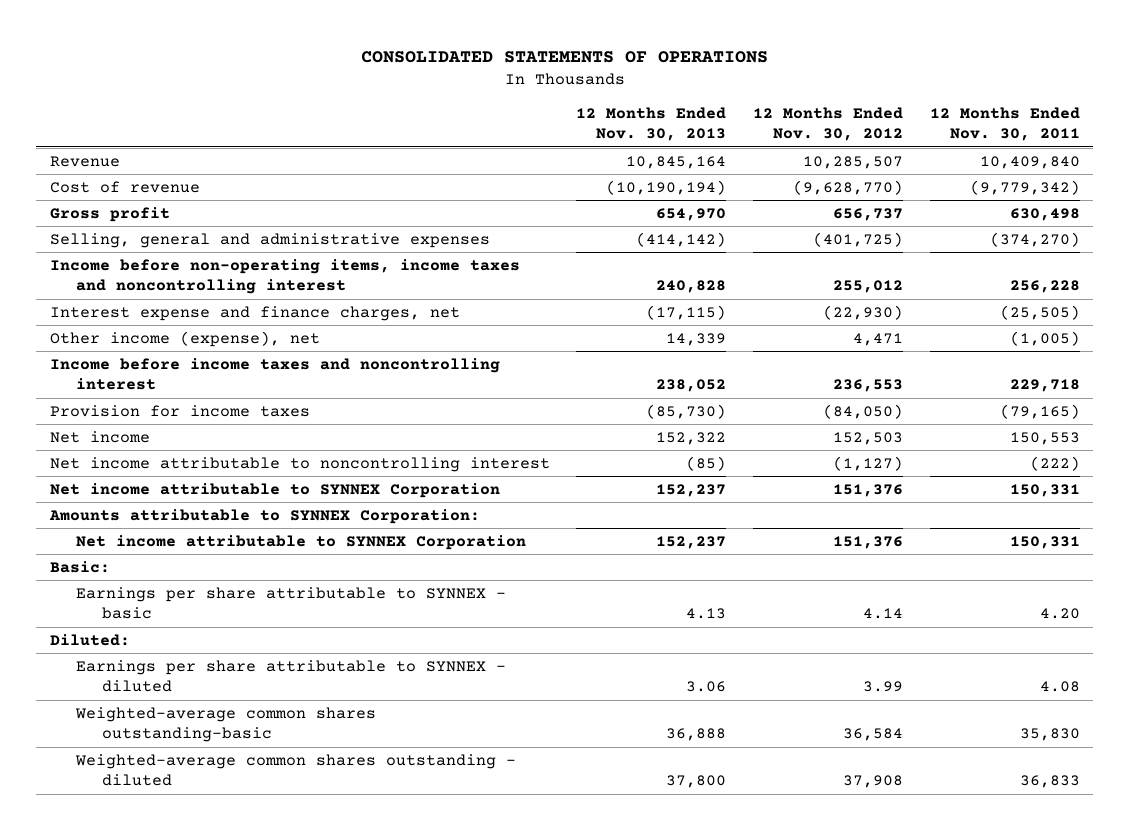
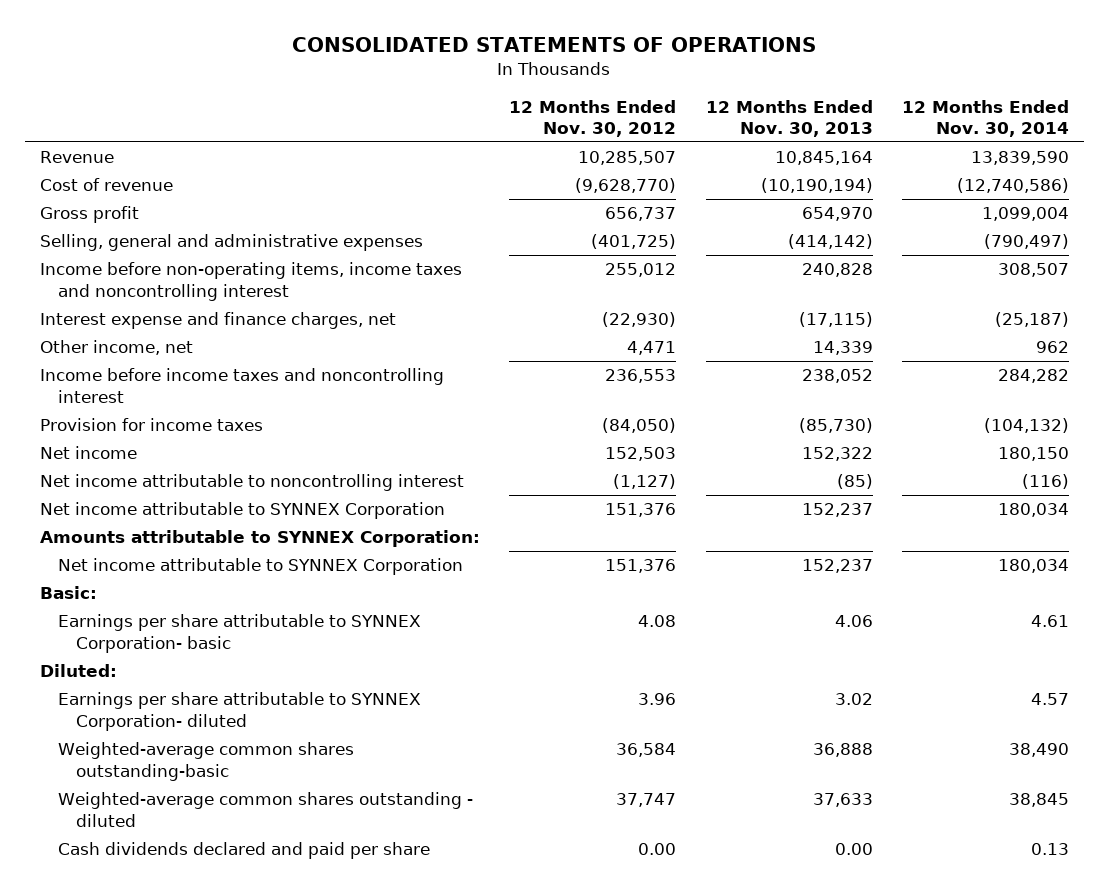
- | 12 Months Ended Nov. 30, 2013 | 12 Months Ended Nov. 30, 2012 | 12 Months Ended Nov. 30, 2011
+ | 12 Months Ended Nov. 30, 2012 | 12 Months Ended Nov. 30, 2013 | 12 Months Ended Nov. 30, 2014
- Other income (expense), net | 14,339 | 4,471 | (1,005)
+ Other income, net | 4,471 | 14,339 | 962
- Earnings per share attributable to SYNNEX - basic | 4.13 | 4.14 | 4.20
+ Earnings per share attributable to SYNNEX Corporation- basic | 4.08 | 4.06 | 4.61
- Earnings per share attributable to SYNNEX - diluted | 3.06 | 3.99 | 4.08
+ Earnings per share attributable to SYNNEX Corporation- diluted | 3.96 | 3.02 | 4.57
- Weighted-average common shares outstanding - diluted | 37,800 | 37,908 | 36,833
+ Weighted-average common shares outstanding - diluted | 37,747 | 37,633 | 38,845
+ Cash dividends declared and paid per share | 0.00 | 0.00 | 0.13

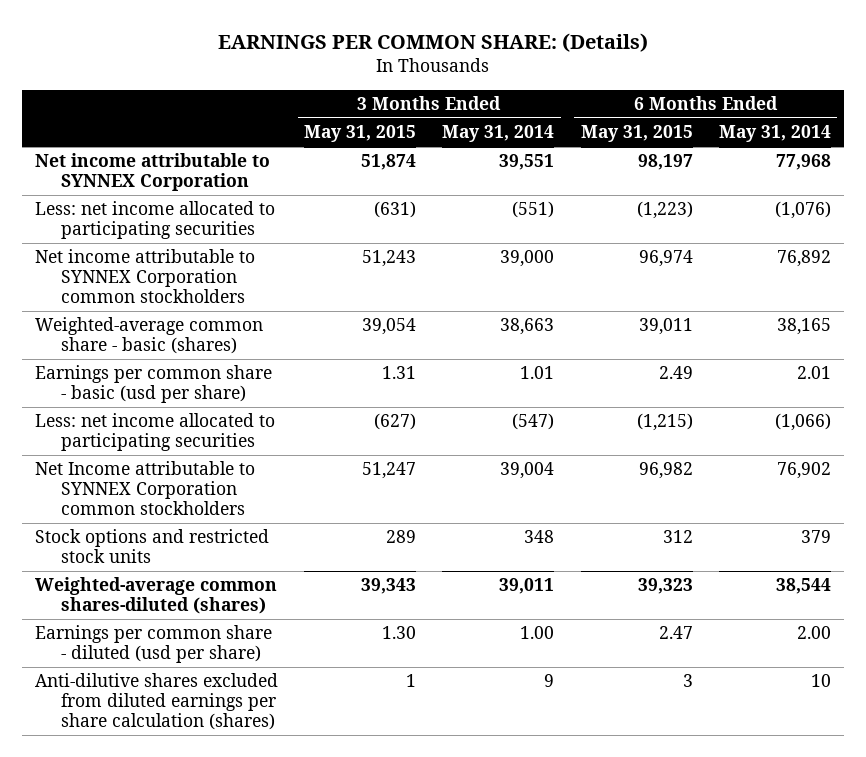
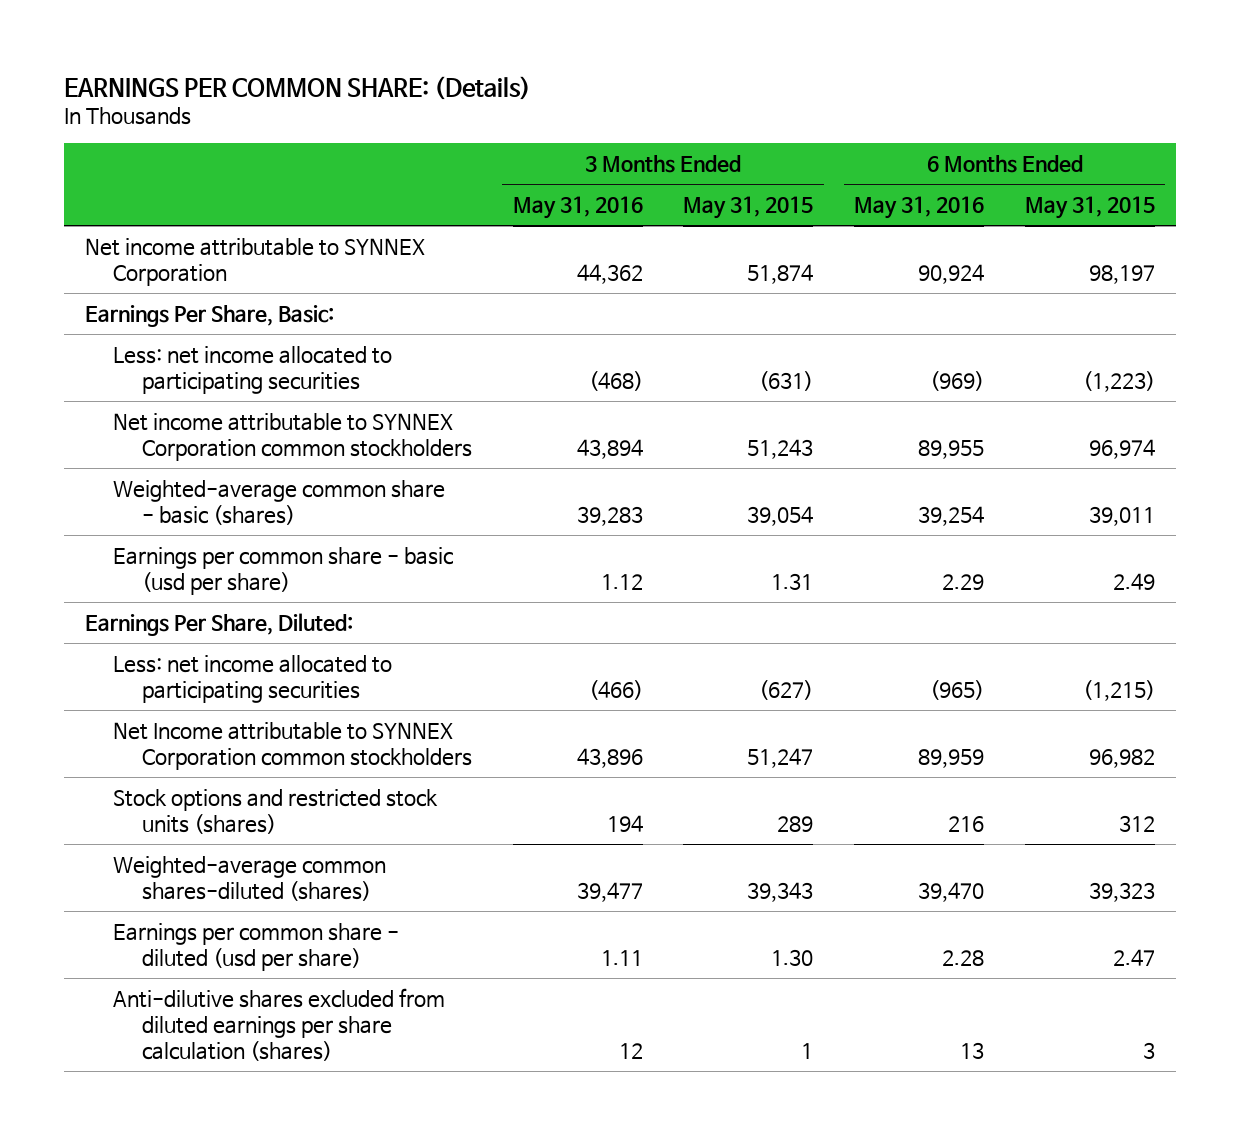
- | 3 Months Ended May 31, 2015 | 3 Months Ended May 31, 2014 | 6 Months Ended May 31, 2015 | 6 Months Ended May 31, 2014
+ | 3 Months Ended May 31, 2016 | 3 Months Ended May 31, 2015 | 6 Months Ended May 31, 2016 | 6 Months Ended May 31, 2015
+ Earnings Per Share, Basic:
+ Earnings Per Share, Diluted:
- Stock options and restricted stock units | 289 | 348 | 312 | 379
+ Stock options and restricted stock units (shares) | 194 | 289 | 216 | 312

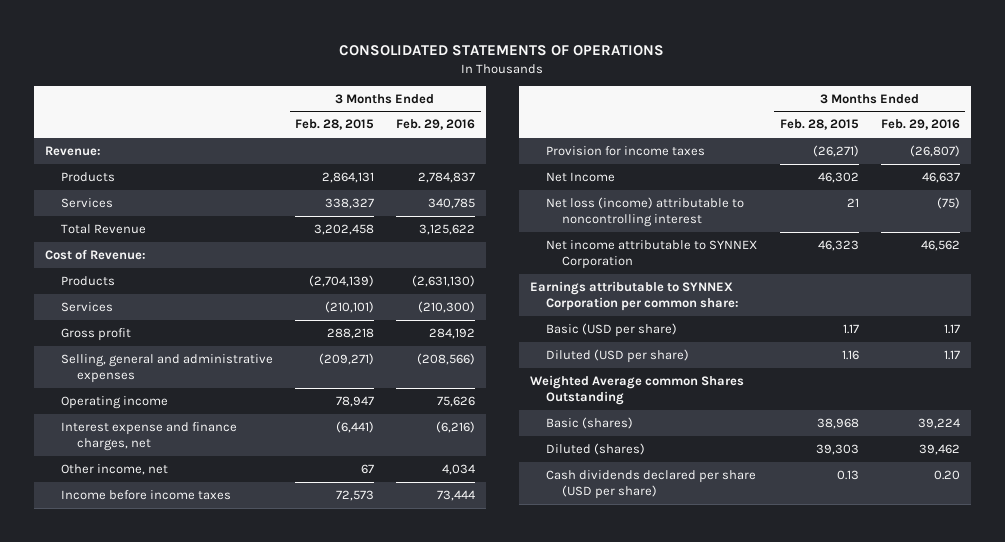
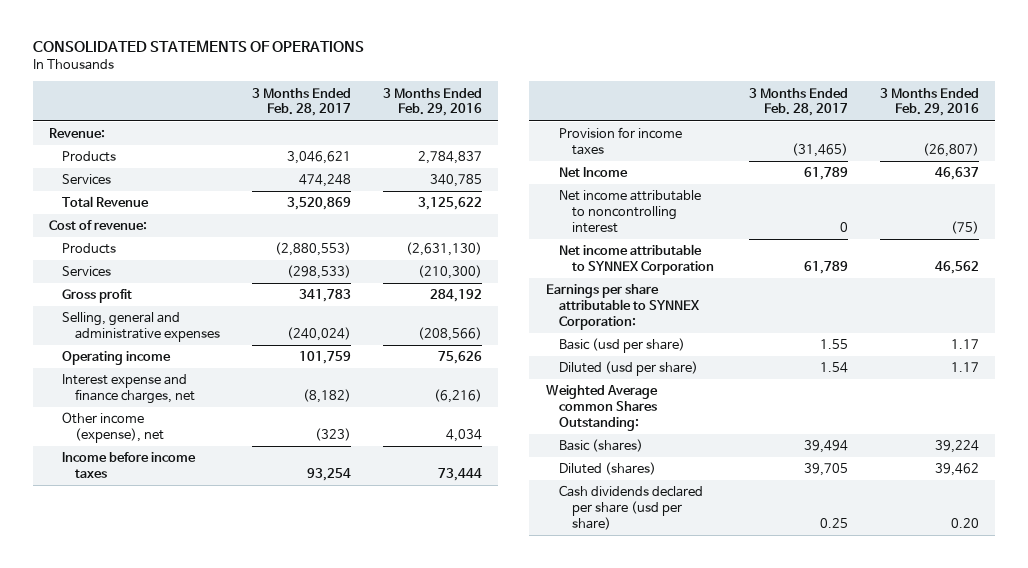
- | 3 Months Ended Feb. 28, 2015 | 3 Months Ended Feb. 29, 2016
+ | 3 Months Ended Feb. 28, 2017 | 3 Months Ended Feb. 29, 2016
- Cost of Revenue:
+ Cost of revenue:
- Other income, net | 67 | 4,034
+ Other income (expense), net | (323) | 4,034
- Net loss (income) attributable to noncontrolling interest | 21 | (75)
+ Net income attributable to noncontrolling interest | 0 | (75)
- Earnings attributable to SYNNEX Corporation per common share:
- Basic (USD per share) | 1.17 | 1.17
- Diluted (USD per share) | 1.16 | 1.17
- Weighted Average common Shares Outstanding
+ Earnings per share attributable to SYNNEX Corporation:
+ Basic (usd per share) | 1.55 | 1.17
+ Diluted (usd per share) | 1.54 | 1.17
+ Weighted Average common Shares Outstanding:
- Cash dividends declared per share (USD per share) | 0.13 | 0.20
+ Cash dividends declared per share (usd per share) | 0.25 | 0.20

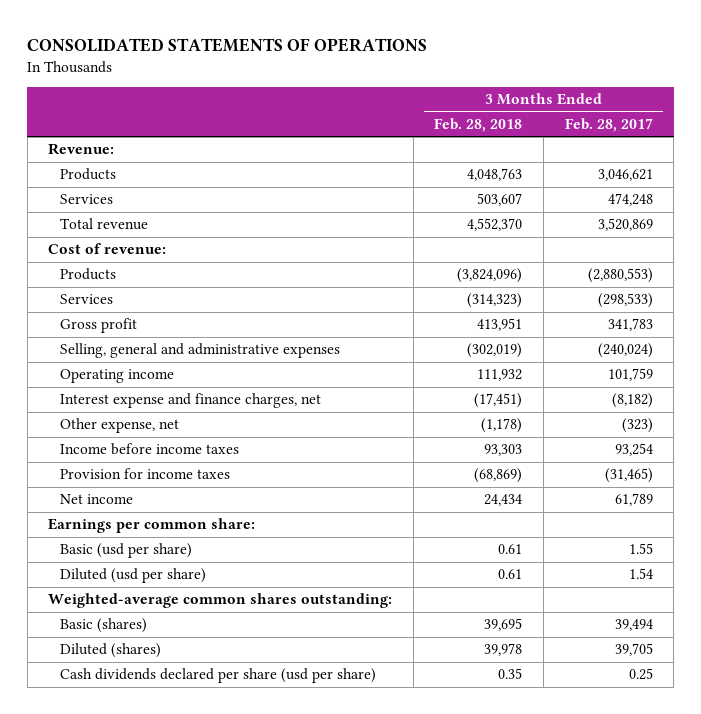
- | 3 Months Ended Feb. 28, 2017 | 3 Months Ended Feb. 29, 2016
+ | 3 Months Ended Feb. 28, 2018 | 3 Months Ended Feb. 28, 2017
- Total Revenue | 3,520,869 | 3,125,622
+ Total revenue | 4,552,370 | 3,520,869
- Other income (expense), net | (323) | 4,034
+ Other expense, net | (1,178) | (323)
- Net Income | 61,789 | 46,637
- Net income attributable to noncontrolling interest | 0 | (75)
- Net income attributable to SYNNEX Corporation | 61,789 | 46,562
- Earnings per share attributable to SYNNEX Corporation:
+ Net income | 24,434 | 61,789
+ Earnings per common share:
- Weighted Average common Shares Outstanding:
+ Weighted-average common shares outstanding:

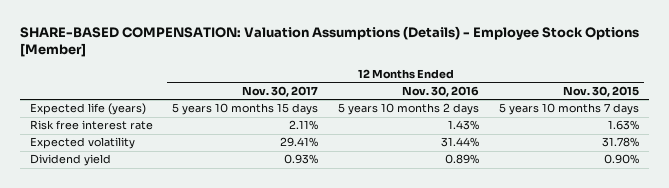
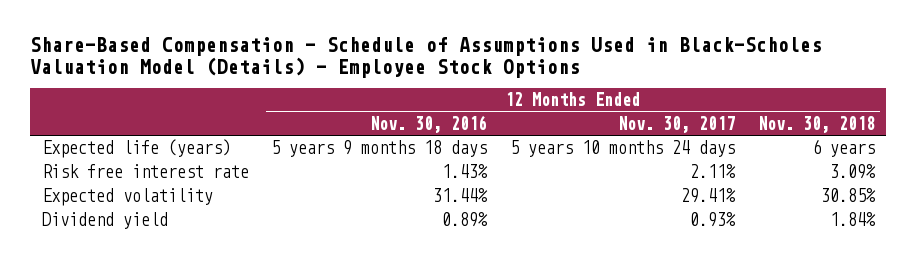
- SHARE-BASED COMPENSATION: Valuation Assumptions (Details) - Employee Stock Options [Member]
+ Share-Based Compensation - Schedule of Assumptions Used in Black-Scholes Valuation Model (Details) - Employee Stock Options
- | 12 Months Ended Nov. 30, 2017 | 12 Months Ended Nov. 30, 2016 | 12 Months Ended Nov. 30, 2015
+ | 12 Months Ended Nov. 30, 2016 | 12 Months Ended Nov. 30, 2017 | 12 Months Ended Nov. 30, 2018
- Expected life (years) | 5 years 10 months 15 days | 5 years 10 months 2 days | 5 years 10 months 7 days
+ Expected life (years) | 5 years 9 months 18 days | 5 years 10 months 24 days | 6 years

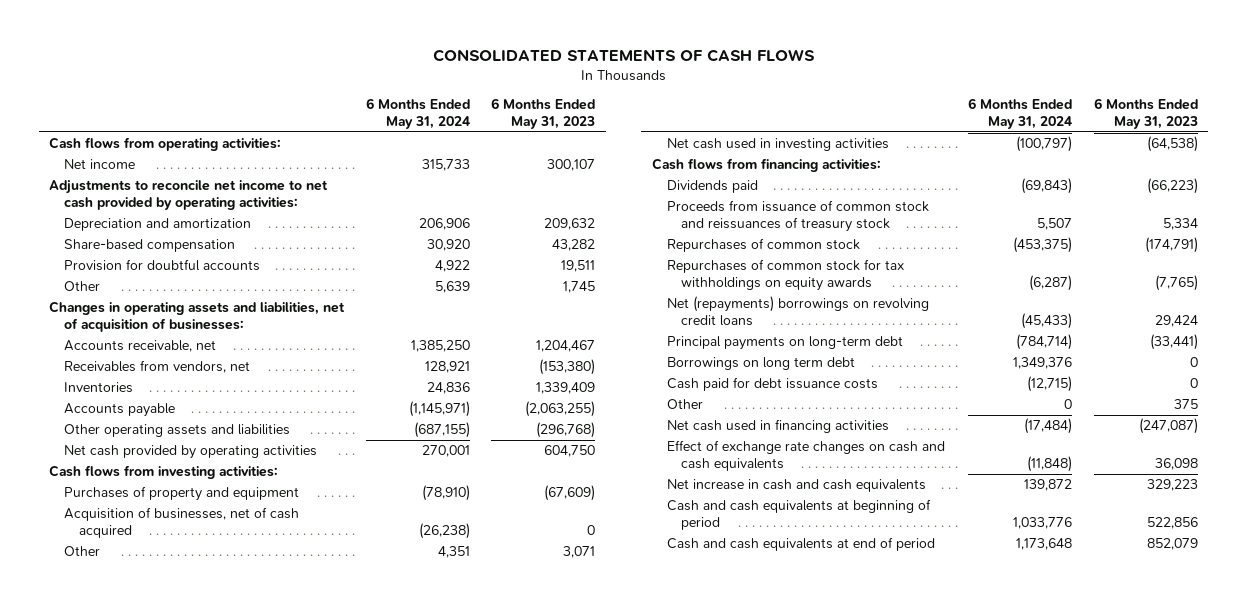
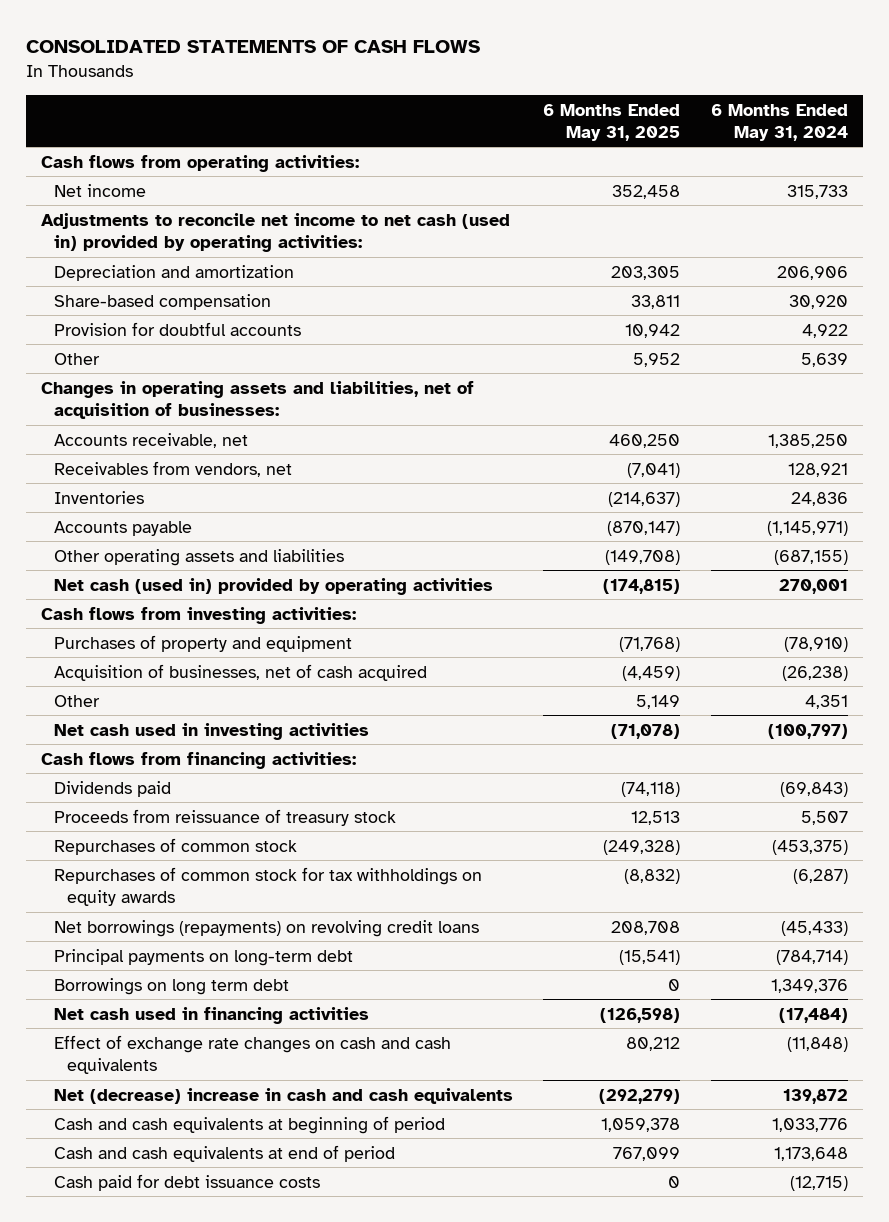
- | 6 Months Ended May 31, 2024 | 6 Months Ended May 31, 2023
+ | 6 Months Ended May 31, 2025 | 6 Months Ended May 31, 2024
- Adjustments to reconcile net income to net cash provided by operating activities:
+ Adjustments to reconcile net income to net cash (used in) provided by operating activities:
- Net cash provided by operating activities | 270,001 | 604,750
+ Net cash (used in) provided by operating activities | (174,815) | 270,001
- Proceeds from issuance of common stock and reissuances of treasury stock | 5,507 | 5,334
+ Proceeds from reissuance of treasury stock | 12,513 | 5,507
- Net (repayments) borrowings on revolving credit loans | (45,433) | 29,424
+ Net borrowings (repayments) on revolving credit loans | 208,708 | (45,433)
- Other | 0 | 375
- Net increase in cash and cash equivalents | 139,872 | 329,223
+ Net (decrease) increase in cash and cash equivalents | (292,279) | 139,872
moved down: Cash paid for debt issuance costs | 0 | (12,715)

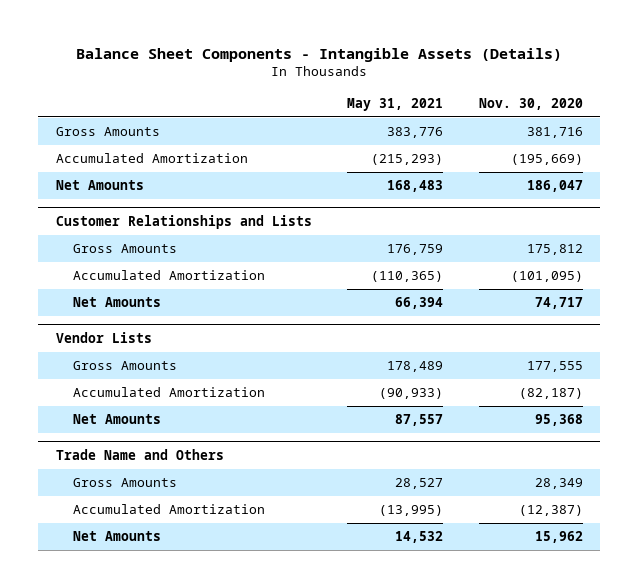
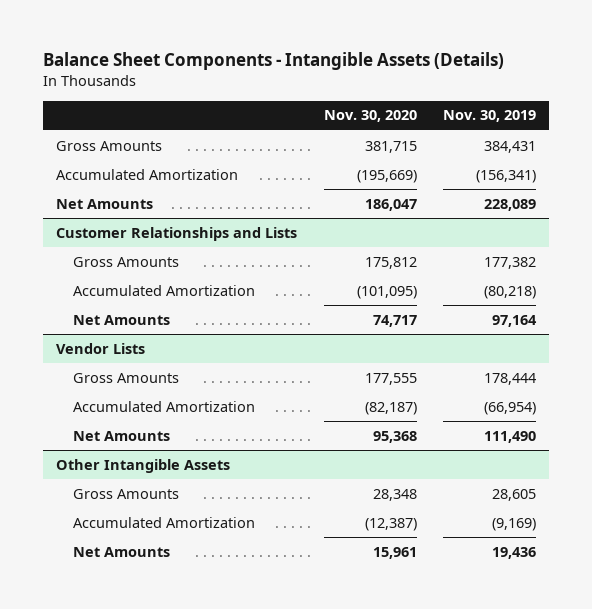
- | May 31, 2021 | Nov. 30, 2020
+ | Nov. 30, 2020 | Nov. 30, 2019
- Gross Amounts | 383,776 | 381,716
+ Gross Amounts | 381,715 | 384,431
- Trade Name and Others
- Gross Amounts | 28,527 | 28,349
+ Other Intangible Assets
+ Gross Amounts | 28,348 | 28,605
- Net Amounts | 14,532 | 15,962
+ Net Amounts | 15,961 | 19,436

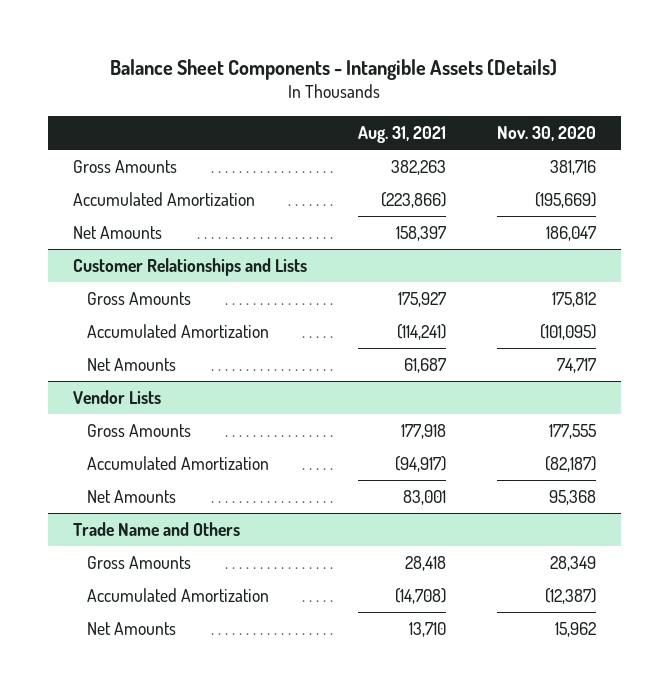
- | Nov. 30, 2020 | Nov. 30, 2019
+ | Aug. 31, 2021 | Nov. 30, 2020
- Gross Amounts | 381,715 | 384,431
+ Gross Amounts | 382,263 | 381,716
- Other Intangible Assets
- Gross Amounts | 28,348 | 28,605
+ Trade Name and Others
+ Gross Amounts | 28,418 | 28,349
- Net Amounts | 15,961 | 19,436
+ Net Amounts | 13,710 | 15,962

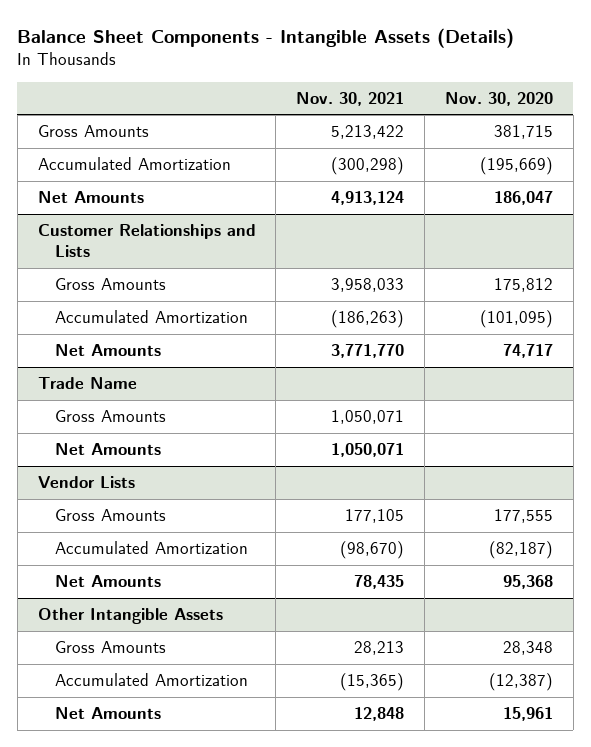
- | Aug. 31, 2021 | Nov. 30, 2020
+ | Nov. 30, 2021 | Nov. 30, 2020
- Gross Amounts | 382,263 | 381,716
+ Gross Amounts | 5,213,422 | 381,715
+ Trade Name
+ Gross Amounts | 1,050,071 |
+ Net Amounts | 1,050,071 |
- Trade Name and Others
- Gross Amounts | 28,418 | 28,349
+ Other Intangible Assets
+ Gross Amounts | 28,213 | 28,348
- Net Amounts | 13,710 | 15,962
+ Net Amounts | 12,848 | 15,961

